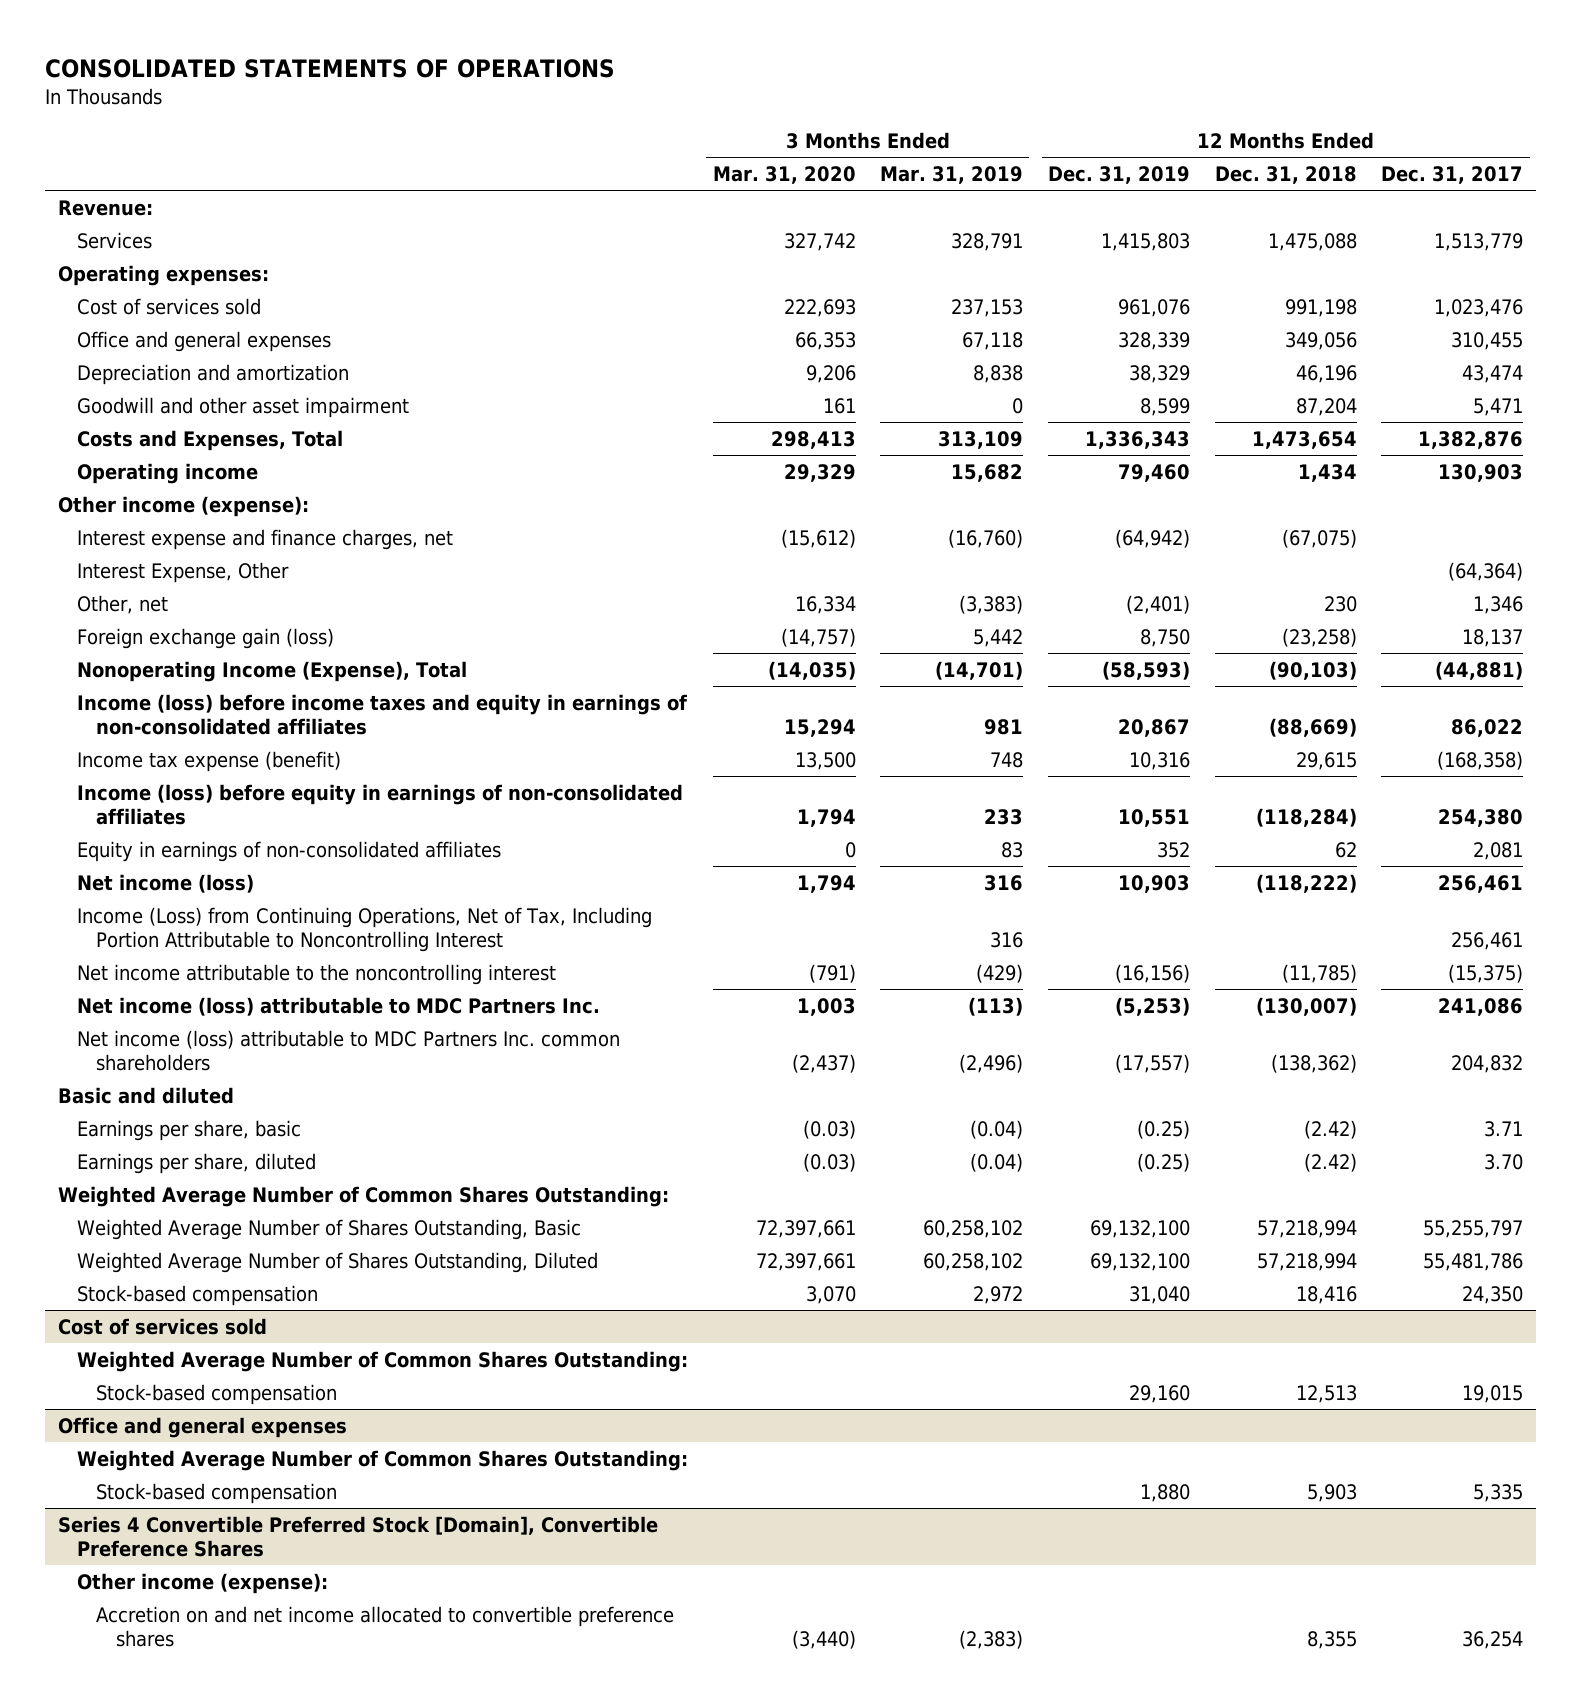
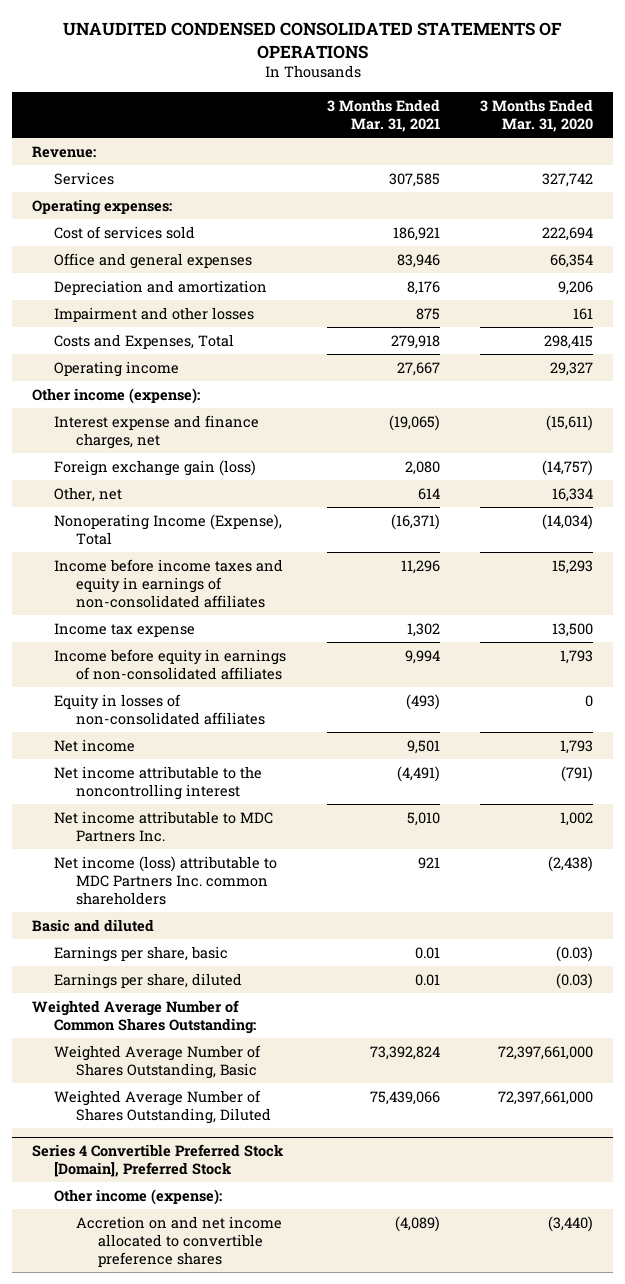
- CONSOLIDATED STATEMENTS OF OPERATIONS
+ UNAUDITED CONDENSED CONSOLIDATED STATEMENTS OF OPERATIONS
- | 3 Months Ended Mar. 31, 2020 | 3 Months Ended Mar. 31, 2019 | 12 Months Ended Dec. 31, 2019 | 12 Months Ended Dec. 31, 2018 | 12 Months Ended Dec. 31, 2017
+ | 3 Months Ended Mar. 31, 2021 | 3 Months Ended Mar. 31, 2020
- Cost of services sold | 222,693 | 237,153 | 961,076 | 991,198 | 1,023,476
- Office and general expenses | 66,353 | 67,118 | 328,339 | 349,056 | 310,455
+ Cost of services sold | 186,921 | 222,694
+ Office and general expenses | 83,946 | 66,354
- Goodwill and other asset impairment | 161 | 0 | 8,599 | 87,204 | 5,471
- Costs and Expenses, Total | 298,413 | 313,109 | 1,336,343 | 1,473,654 | 1,382,876
- Operating income | 29,329 | 15,682 | 79,460 | 1,434 | 130,903
+ Impairment and other losses | 875 | 161
+ Costs and Expenses, Total | 279,918 | 298,415
+ Operating income | 27,667 | 29,327
- Interest expense and finance charges, net | (15,612) | (16,760) | (64,942) | (67,075) |
- Interest Expense, Other | | | | | (64,364)
+ Interest expense and finance charges, net | (19,065) | (15,611)
- Nonoperating Income (Expense), Total | (14,035) | (14,701) | (58,593) | (90,103) | (44,881)
- Income (loss) before income taxes and equity in earnings of non-consolidated affiliates | 15,294 | 981 | 20,867 | (88,669) | 86,022
- Income tax expense (benefit) | 13,500 | 748 | 10,316 | 29,615 | (168,358)
- Income (loss) before equity in earnings of non-consolidated affiliates | 1,794 | 233 | 10,551 | (118,284) | 254,380
- Equity in earnings of non-consolidated affiliates | 0 | 83 | 352 | 62 | 2,081
- Net income (loss) | 1,794 | 316 | 10,903 | (118,222) | 256,461
- Income (Loss) from Continuing Operations, Net of Tax, Including Portion Attributable to Noncontrolling Interest | | 316 | | | 256,461
moved down: Other, net | 614 | 16,334
+ Nonoperating Income (Expense), Total | (16,371) | (14,034)
+ Income before income taxes and equity in earnings of non-consolidated affiliates | 11,296 | 15,293
+ Income tax expense | 1,302 | 13,500
+ Income before equity in earnings of non-consolidated affiliates | 9,994 | 1,793
+ Equity in losses of non-consolidated affiliates | (493) | 0
+ Net income | 9,501 | 1,793
- Net income (loss) attributable to MDC Partners Inc. | 1,003 | (113) | (5,253) | (130,007) | 241,086
- Net income (loss) attributable to MDC Partners Inc. common shareholders | (2,437) | (2,496) | (17,557) | (138,362) | 204,832
+ Net income attributable to MDC Partners Inc. | 5,010 | 1,002
+ Net income (loss) attributable to MDC Partners Inc. common shareholders | 921 | (2,438)
- Weighted Average Number of Shares Outstanding, Basic | 72,397,661 | 60,258,102 | 69,132,100 | 57,218,994 | 55,255,797
- Weighted Average Number of Shares Outstanding, Diluted | 72,397,661 | 60,258,102 | 69,132,100 | 57,218,994 | 55,481,786
- Stock-based compensation | 3,070 | 2,972 | 31,040 | 18,416 | 24,350
- Cost of services sold
- Weighted Average Number of Common Shares Outstanding:
- Stock-based compensation | | | 29,160 | 12,513 | 19,015
- Office and general expenses
- Weighted Average Number of Common Shares Outstanding:
- Stock-based compensation | | | 1,880 | 5,903 | 5,335
- Series 4 Convertible Preferred Stock [Domain], Convertible Preference Shares
+ Weighted Average Number of Shares Outstanding, Basic | 73,392,824 | 72,397,661,000
+ Weighted Average Number of Shares Outstanding, Diluted | 75,439,066 | 72,397,661,000
+ Series 4 Convertible Preferred Stock [Domain], Preferred Stock

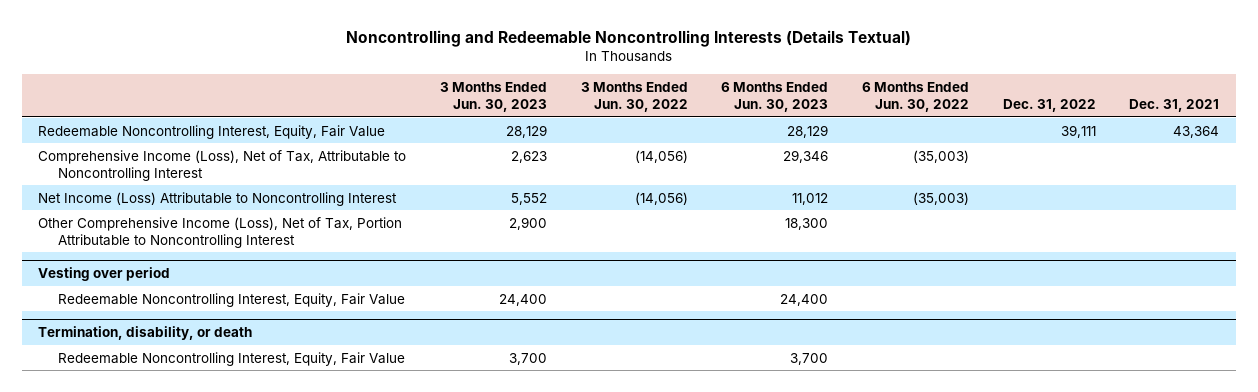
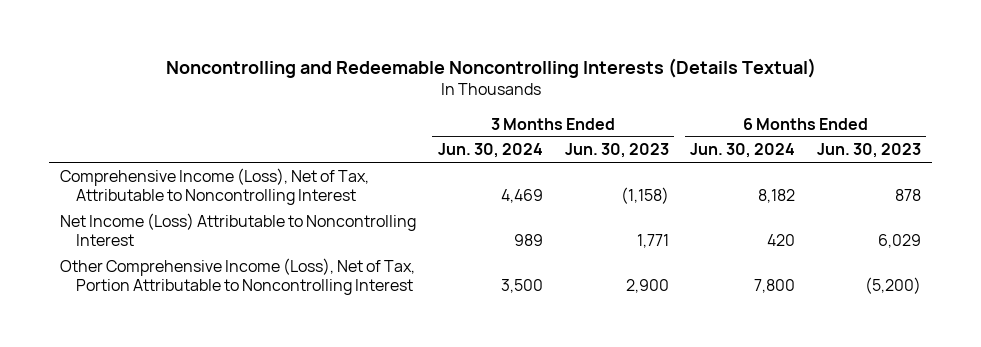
- | 3 Months Ended Jun. 30, 2023 | 3 Months Ended Jun. 30, 2022 | 6 Months Ended Jun. 30, 2023 | 6 Months Ended Jun. 30, 2022 | Dec. 31, 2022 | Dec. 31, 2021
+ | 3 Months Ended Jun. 30, 2024 | 3 Months Ended Jun. 30, 2023 | 6 Months Ended Jun. 30, 2024 | 6 Months Ended Jun. 30, 2023
- Redeemable Noncontrolling Interest, Equity, Fair Value | 28,129 | | 28,129 | | 39,111 | 43,364
- Comprehensive Income (Loss), Net of Tax, Attributable to Noncontrolling Interest | 2,623 | (14,056) | 29,346 | (35,003) | |
- Net Income (Loss) Attributable to Noncontrolling Interest | 5,552 | (14,056) | 11,012 | (35,003) | |
- Other Comprehensive Income (Loss), Net of Tax, Portion Attributable to Noncontrolling Interest | 2,900 | | 18,300 | | |
- Vesting over period
- Redeemable Noncontrolling Interest, Equity, Fair Value | 24,400 | | 24,400 | | |
- Termination, disability, or death
- Redeemable Noncontrolling Interest, Equity, Fair Value | 3,700 | | 3,700 | | |
+ Comprehensive Income (Loss), Net of Tax, Attributable to Noncontrolling Interest | 4,469 | (1,158) | 8,182 | 878
+ Net Income (Loss) Attributable to Noncontrolling Interest | 989 | 1,771 | 420 | 6,029
+ Other Comprehensive Income (Loss), Net of Tax, Portion Attributable to Noncontrolling Interest | 3,500 | 2,900 | 7,800 | (5,200)

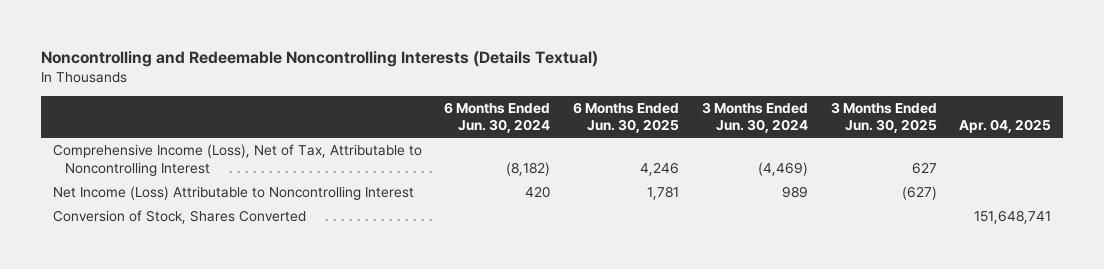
- | 3 Months Ended Jun. 30, 2024 | 3 Months Ended Jun. 30, 2023 | 6 Months Ended Jun. 30, 2024 | 6 Months Ended Jun. 30, 2023
+ | 6 Months Ended Jun. 30, 2024 | 6 Months Ended Jun. 30, 2025 | 3 Months Ended Jun. 30, 2024 | 3 Months Ended Jun. 30, 2025 | Apr. 04, 2025
- Comprehensive Income (Loss), Net of Tax, Attributable to Noncontrolling Interest | 4,469 | (1,158) | 8,182 | 878
+ Comprehensive Income (Loss), Net of Tax, Attributable to Noncontrolling Interest | (8,182) | 4,246 | (4,469) | 627 |
- Other Comprehensive Income (Loss), Net of Tax, Portion Attributable to Noncontrolling Interest | 3,500 | 2,900 | 7,800 | (5,200)
+ Conversion of Stock, Shares Converted | | | | | 151,648,741

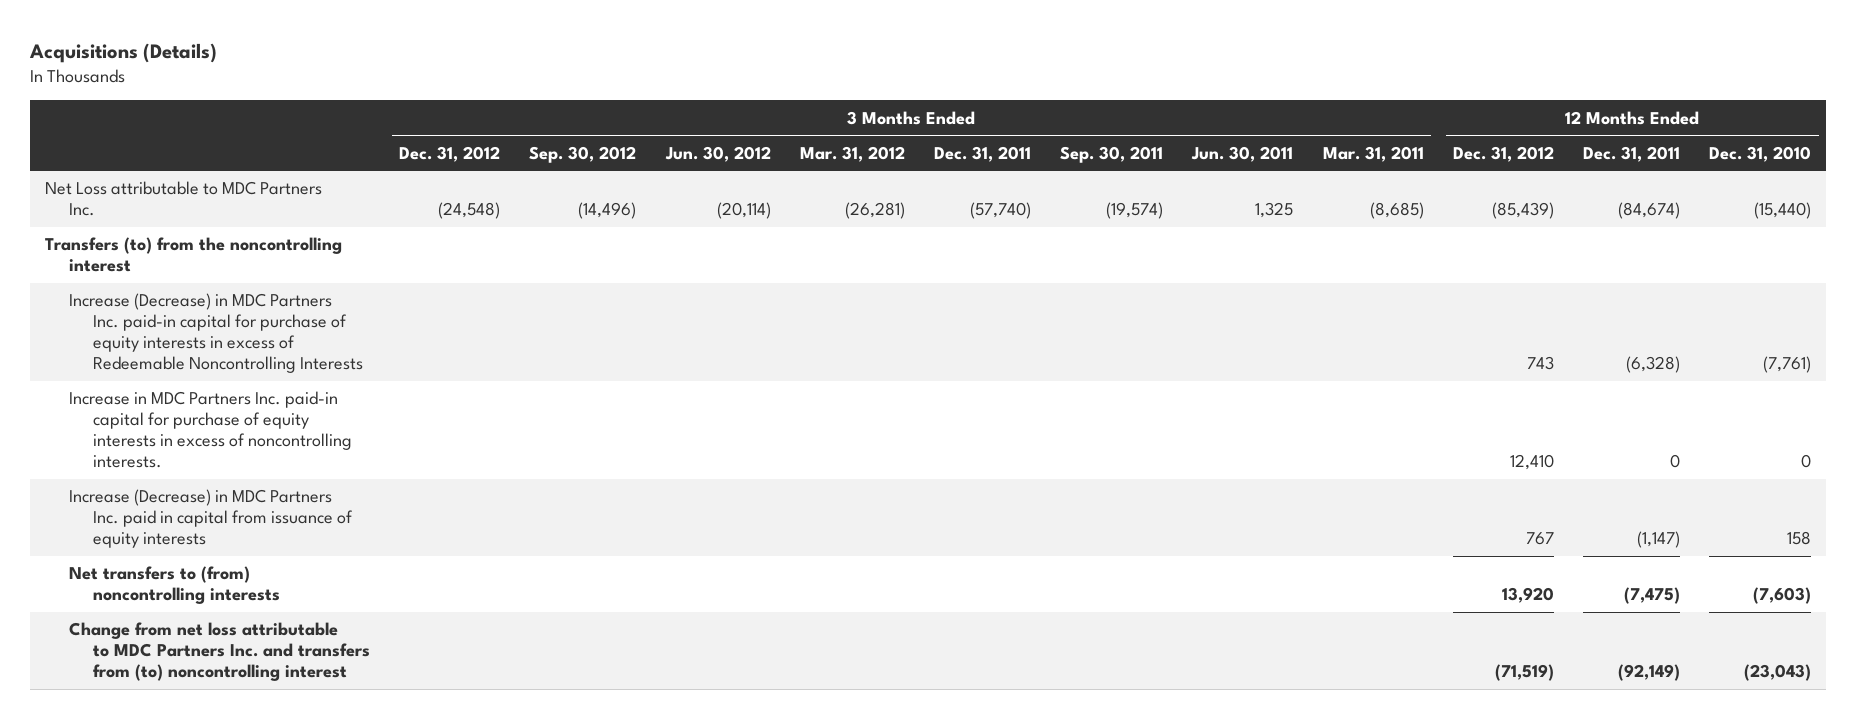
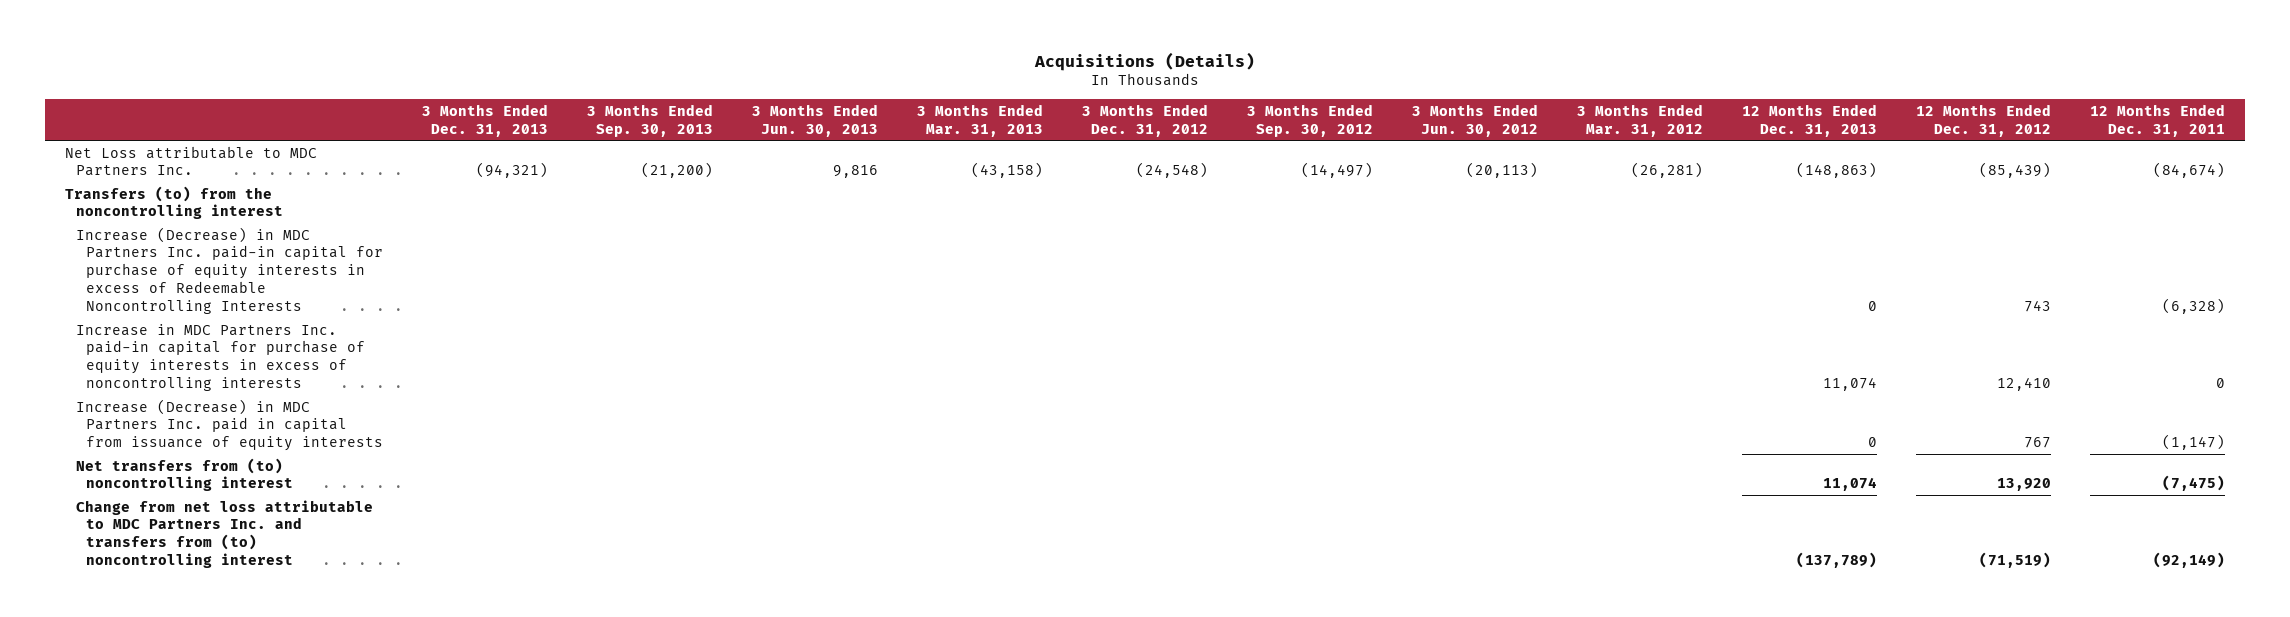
- | 3 Months Ended Dec. 31, 2012 | 3 Months Ended Sep. 30, 2012 | 3 Months Ended Jun. 30, 2012 | 3 Months Ended Mar. 31, 2012 | 3 Months Ended Dec. 31, 2011 | 3 Months Ended Sep. 30, 2011 | 3 Months Ended Jun. 30, 2011 | 3 Months Ended Mar. 31, 2011 | 12 Months Ended Dec. 31, 2012 | 12 Months Ended Dec. 31, 2011 | 12 Months Ended Dec. 31, 2010
+ | 3 Months Ended Dec. 31, 2013 | 3 Months Ended Sep. 30, 2013 | 3 Months Ended Jun. 30, 2013 | 3 Months Ended Mar. 31, 2013 | 3 Months Ended Dec. 31, 2012 | 3 Months Ended Sep. 30, 2012 | 3 Months Ended Jun. 30, 2012 | 3 Months Ended Mar. 31, 2012 | 12 Months Ended Dec. 31, 2013 | 12 Months Ended Dec. 31, 2012 | 12 Months Ended Dec. 31, 2011
- Net Loss attributable to MDC Partners Inc. | (24,548) | (14,496) | (20,114) | (26,281) | (57,740) | (19,574) | 1,325 | (8,685) | (85,439) | (84,674) | (15,440)
+ Net Loss attributable to MDC Partners Inc. | (94,321) | (21,200) | 9,816 | (43,158) | (24,548) | (14,497) | (20,113) | (26,281) | (148,863) | (85,439) | (84,674)
- Increase in MDC Partners Inc. paid-in capital for purchase of equity interests in excess of noncontrolling interests. | | | | | | | | | 12,410 | 0 | 0
+ Increase in MDC Partners Inc. paid-in capital for purchase of equity interests in excess of noncontrolling interests | | | | | | | | | 11,074 | 12,410 | 0
- Net transfers to (from) noncontrolling interests | | | | | | | | | 13,920 | (7,475) | (7,603)
+ Net transfers from (to) noncontrolling interest | | | | | | | | | 11,074 | 13,920 | (7,475)

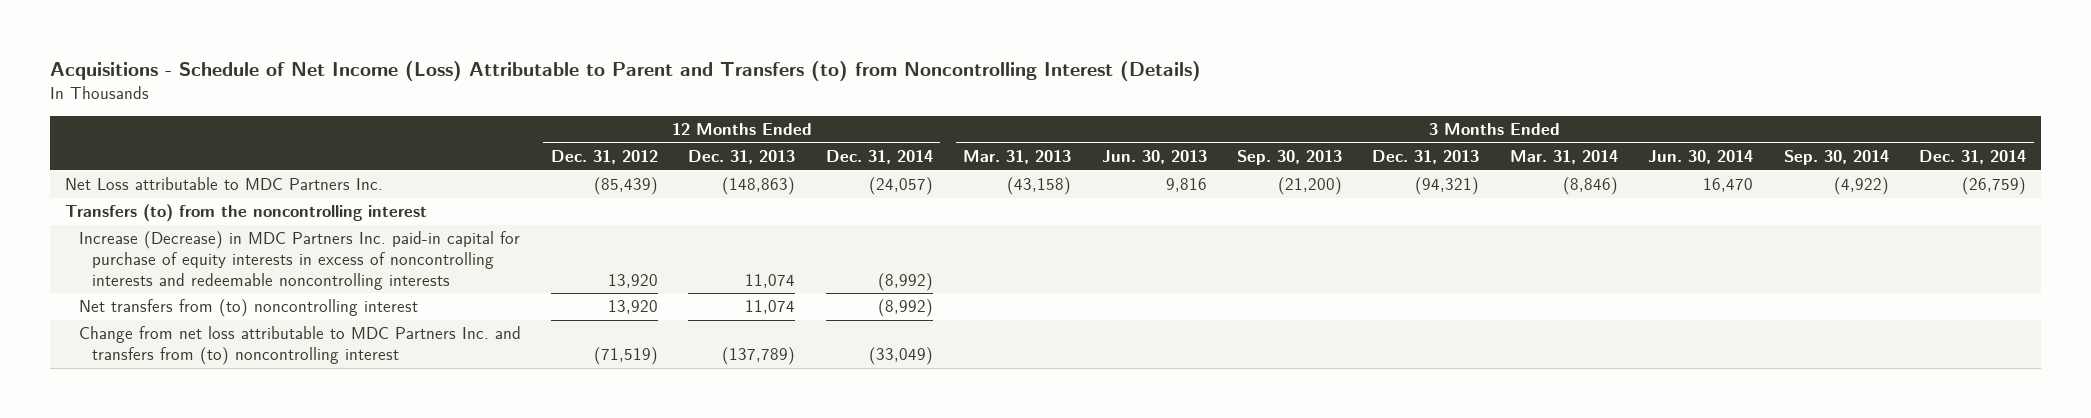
- Acquisitions (Details)
+ Acquisitions - Schedule of Net Income (Loss) Attributable to Parent and Transfers (to) from Noncontrolling Interest (Details)
- | 3 Months Ended Dec. 31, 2013 | 3 Months Ended Sep. 30, 2013 | 3 Months Ended Jun. 30, 2013 | 3 Months Ended Mar. 31, 2013 | 3 Months Ended Dec. 31, 2012 | 3 Months Ended Sep. 30, 2012 | 3 Months Ended Jun. 30, 2012 | 3 Months Ended Mar. 31, 2012 | 12 Months Ended Dec. 31, 2013 | 12 Months Ended Dec. 31, 2012 | 12 Months Ended Dec. 31, 2011
+ | 12 Months Ended Dec. 31, 2012 | 12 Months Ended Dec. 31, 2013 | 12 Months Ended Dec. 31, 2014 | 3 Months Ended Mar. 31, 2013 | 3 Months Ended Jun. 30, 2013 | 3 Months Ended Sep. 30, 2013 | 3 Months Ended Dec. 31, 2013 | 3 Months Ended Mar. 31, 2014 | 3 Months Ended Jun. 30, 2014 | 3 Months Ended Sep. 30, 2014 | 3 Months Ended Dec. 31, 2014
- Increase (Decrease) in MDC Partners Inc. paid-in capital for purchase of equity interests in excess of Redeemable Noncontrolling Interests | | | | | | | | | 0 | 743 | (6,328)
- Increase in MDC Partners Inc. paid-in capital for purchase of equity interests in excess of noncontrolling interests | | | | | | | | | 11,074 | 12,410 | 0
- Increase (Decrease) in MDC Partners Inc. paid in capital from issuance of equity interests | | | | | | | | | 0 | 767 | (1,147)
+ Increase (Decrease) in MDC Partners Inc. paid-in capital for purchase of equity interests in excess of noncontrolling interests and redeemable noncontrolling interests | 13,920 | 11,074 | (8,992) | | | | | | | |

